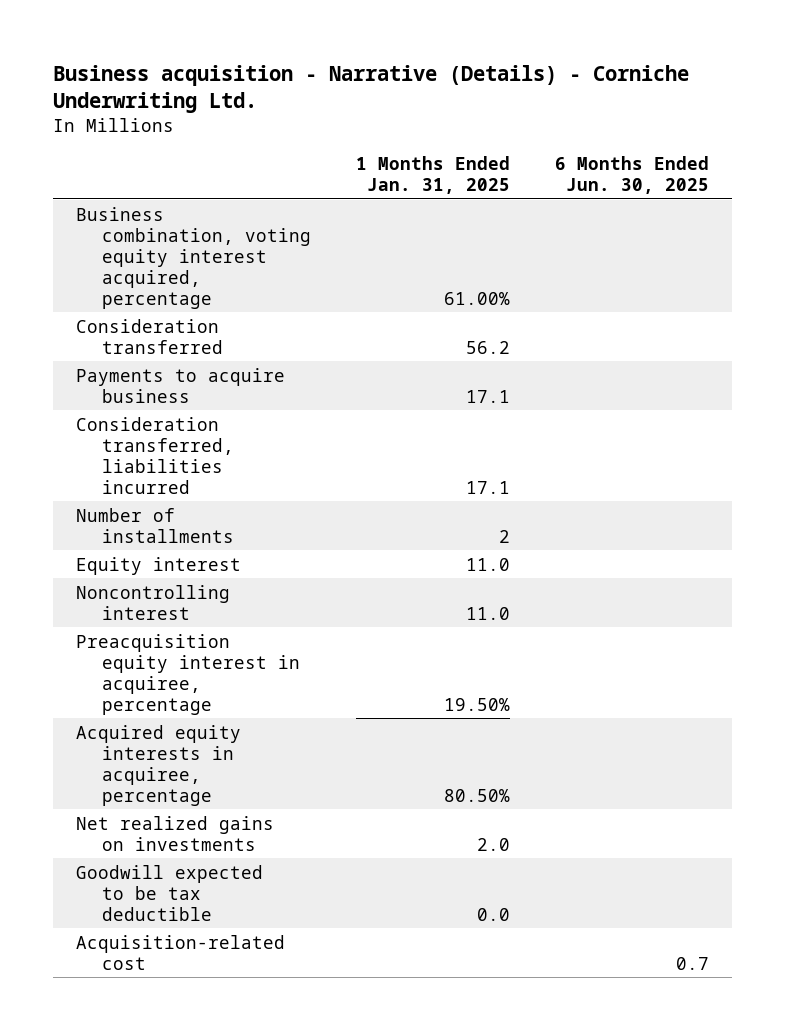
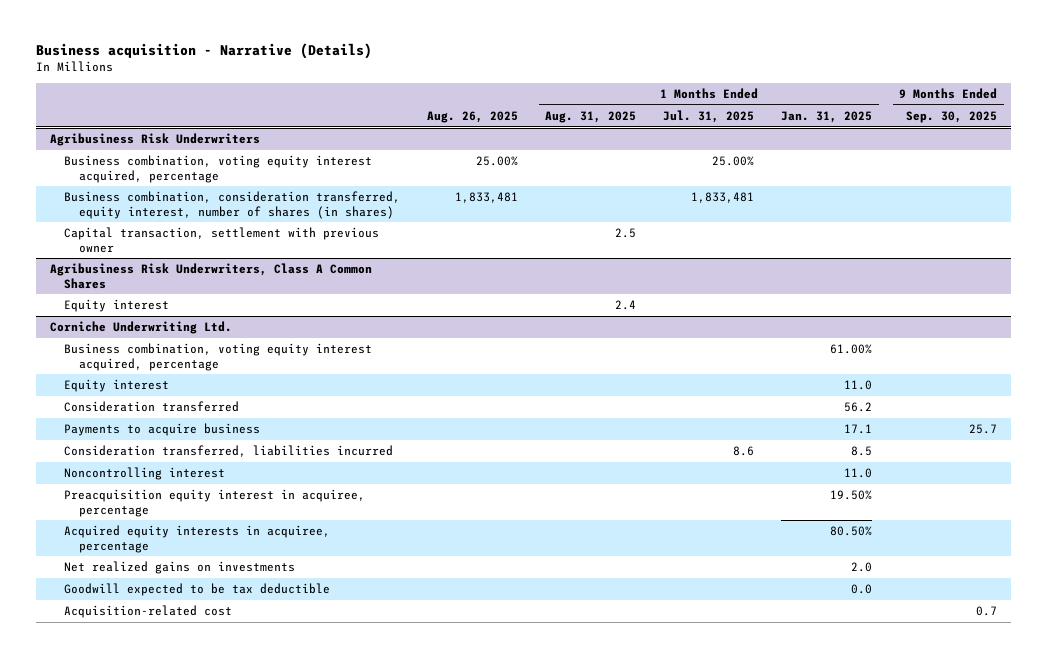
- Business acquisition - Narrative (Details) - Corniche Underwriting Ltd.
+ Business acquisition - Narrative (Details)
- | 1 Months Ended Jan. 31, 2025 | 6 Months Ended Jun. 30, 2025
+ | Aug. 26, 2025 | 1 Months Ended Aug. 31, 2025 | 1 Months Ended Jul. 31, 2025 | 1 Months Ended Jan. 31, 2025 | 9 Months Ended Sep. 30, 2025
+ Agribusiness Risk Underwriters
+ Business combination, voting equity interest acquired, percentage | 25.00% | | 25.00% | |
+ Business combination, consideration transferred, equity interest, number of shares (in shares) | 1,833,481 | | 1,833,481 | |
+ Capital transaction, settlement with previous owner | | 2.5 | | |
+ Agribusiness Risk Underwriters, Class A Common Shares
+ Equity interest | | 2.4 | | |
+ Corniche Underwriting Ltd.
+ Equity interest | | | | 11.0 |
- Consideration transferred, liabilities incurred | 17.1 |
- Number of installments | 2 |
- Equity interest | 11.0 |
+ Consideration transferred, liabilities incurred | | | 8.6 | 8.5 |

